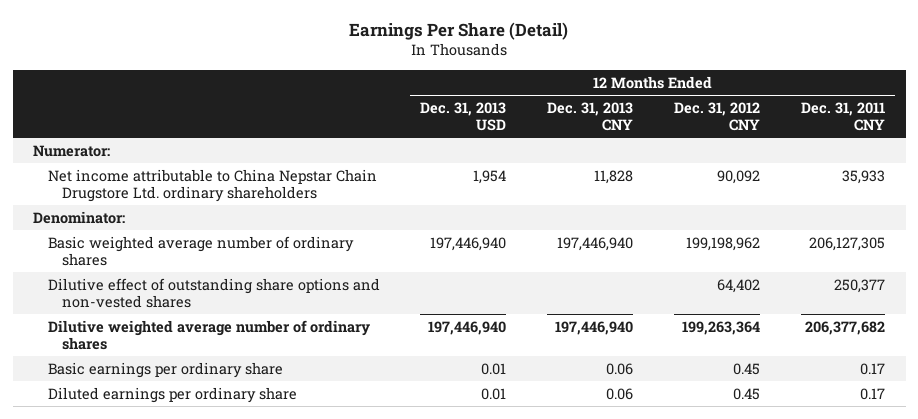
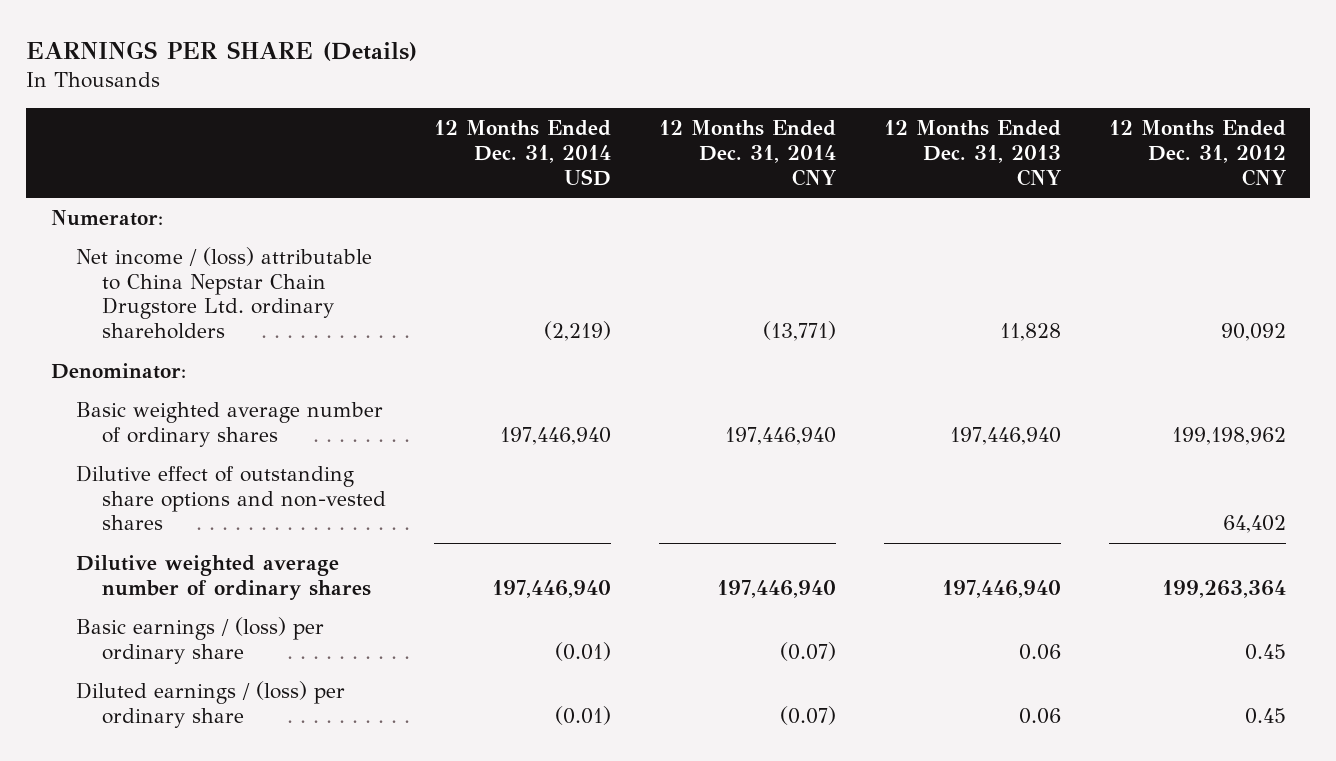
- Earnings Per Share (Detail)
+ EARNINGS PER SHARE (Details)
- | 12 Months Ended Dec. 31, 2013 USD | 12 Months Ended Dec. 31, 2013 CNY | 12 Months Ended Dec. 31, 2012 CNY | 12 Months Ended Dec. 31, 2011 CNY
+ | 12 Months Ended Dec. 31, 2014 USD | 12 Months Ended Dec. 31, 2014 CNY | 12 Months Ended Dec. 31, 2013 CNY | 12 Months Ended Dec. 31, 2012 CNY
- Net income attributable to China Nepstar Chain Drugstore Ltd. ordinary shareholders | 1,954 | 11,828 | 90,092 | 35,933
+ Net income / (loss) attributable to China Nepstar Chain Drugstore Ltd. ordinary shareholders | (2,219) | (13,771) | 11,828 | 90,092
- Basic earnings per ordinary share | 0.01 | 0.06 | 0.45 | 0.17
- Diluted earnings per ordinary share | 0.01 | 0.06 | 0.45 | 0.17
+ Basic earnings / (loss) per ordinary share | (0.01) | (0.07) | 0.06 | 0.45
+ Diluted earnings / (loss) per ordinary share | (0.01) | (0.07) | 0.06 | 0.45

